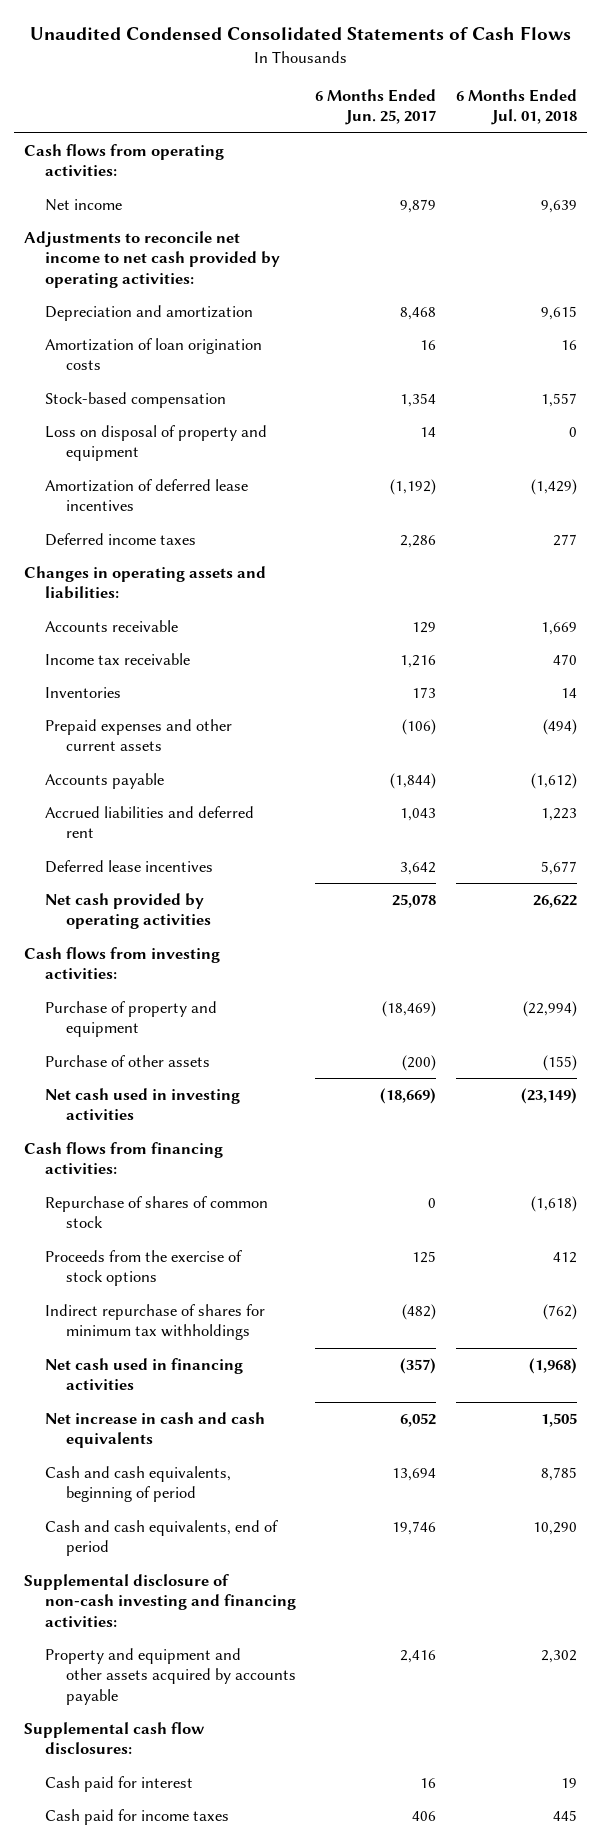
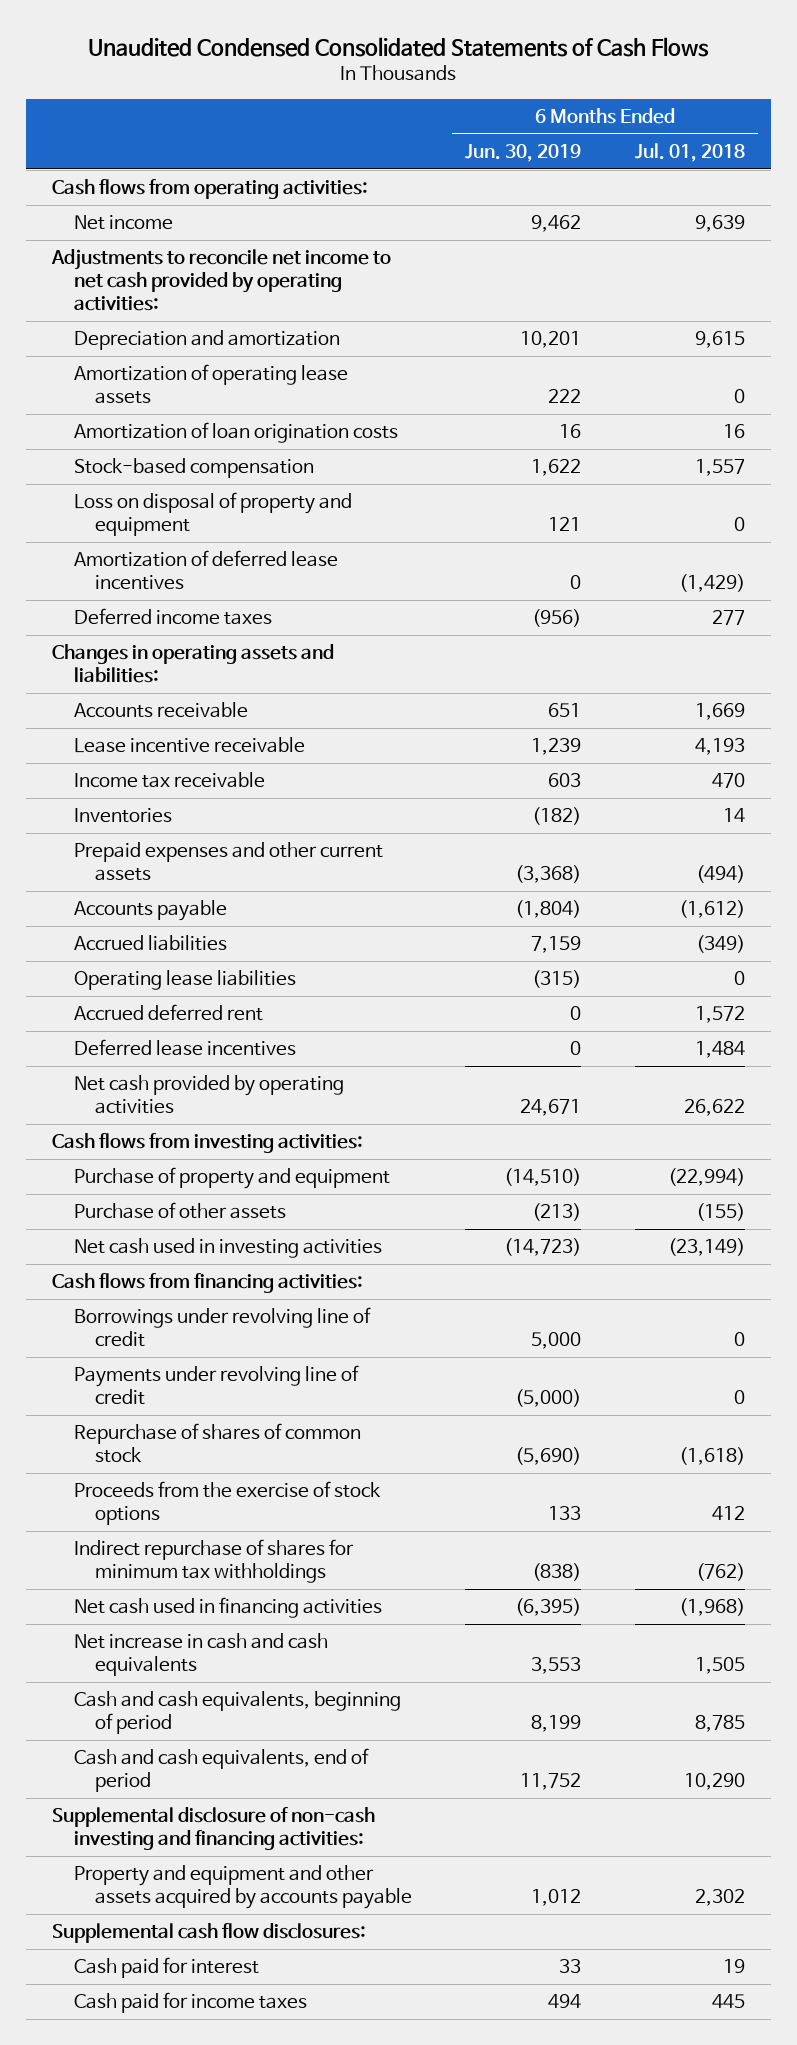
- | 6 Months Ended Jun. 25, 2017 | 6 Months Ended Jul. 01, 2018
+ | 6 Months Ended Jun. 30, 2019 | 6 Months Ended Jul. 01, 2018
+ Amortization of operating lease assets | 222 | 0
+ Lease incentive receivable | 1,239 | 4,193
- Accrued liabilities and deferred rent | 1,043 | 1,223
- Deferred lease incentives | 3,642 | 5,677
+ Accrued liabilities | 7,159 | (349)
+ Operating lease liabilities | (315) | 0
+ Accrued deferred rent | 0 | 1,572
+ Deferred lease incentives | 0 | 1,484
+ Borrowings under revolving line of credit | 5,000 | 0
+ Payments under revolving line of credit | (5,000) | 0

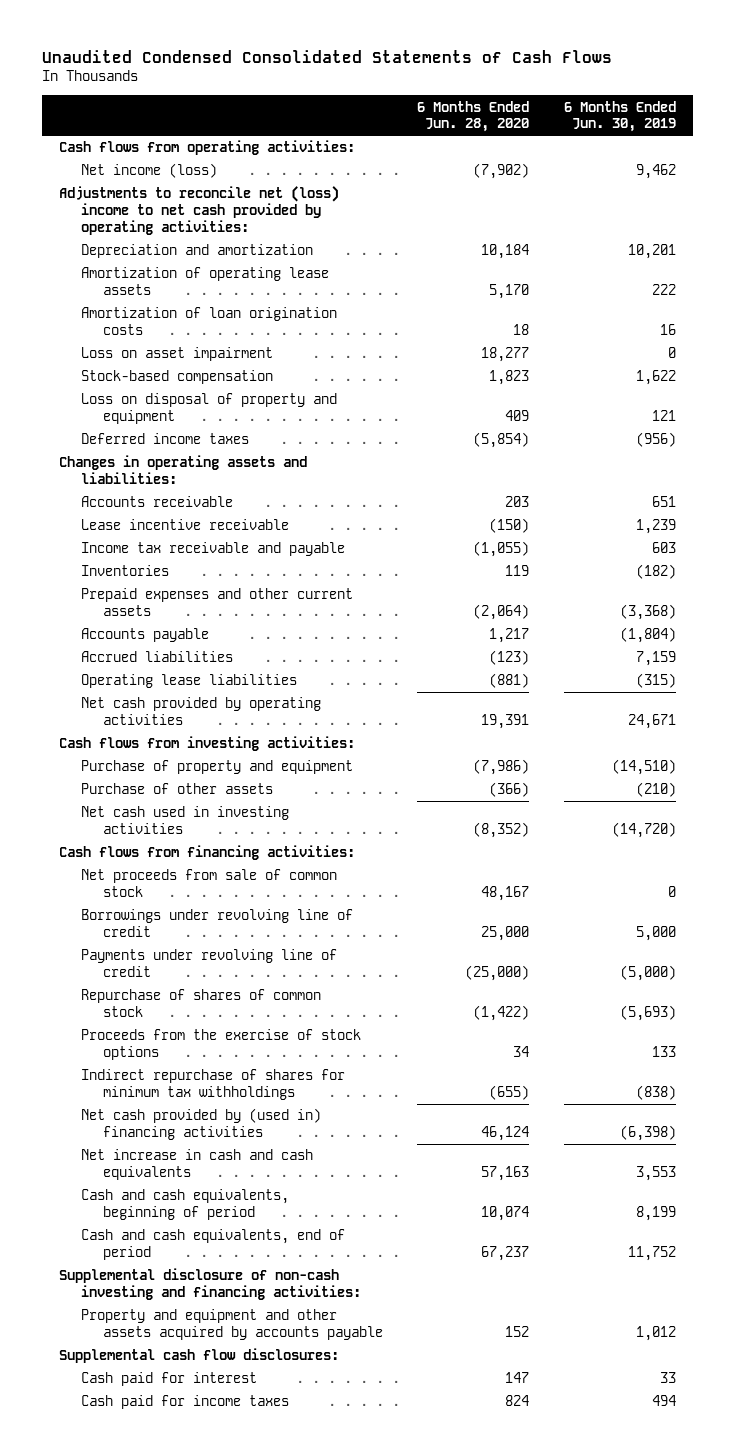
- | 6 Months Ended Jun. 30, 2019 | 6 Months Ended Jul. 01, 2018
+ | 6 Months Ended Jun. 28, 2020 | 6 Months Ended Jun. 30, 2019
- Net income | 9,462 | 9,639
- Adjustments to reconcile net income to net cash provided by operating activities:
+ Net income (loss) | (7,902) | 9,462
+ Adjustments to reconcile net (loss) income to net cash provided by operating activities:
+ Loss on asset impairment | 18,277 | 0
- Amortization of deferred lease incentives | 0 | (1,429)
- Income tax receivable | 603 | 470
+ Income tax receivable and payable | (1,055) | 603
- Accrued deferred rent | 0 | 1,572
- Deferred lease incentives | 0 | 1,484
- Purchase of other assets | (213) | (155)
- Net cash used in investing activities | (14,723) | (23,149)
+ Purchase of other assets | (366) | (210)
+ Net cash used in investing activities | (8,352) | (14,720)
+ Net proceeds from sale of common stock | 48,167 | 0
- Repurchase of shares of common stock | (5,690) | (1,618)
+ Repurchase of shares of common stock | (1,422) | (5,693)
- Net cash used in financing activities | (6,395) | (1,968)
+ Net cash provided by (used in) financing activities | 46,124 | (6,398)

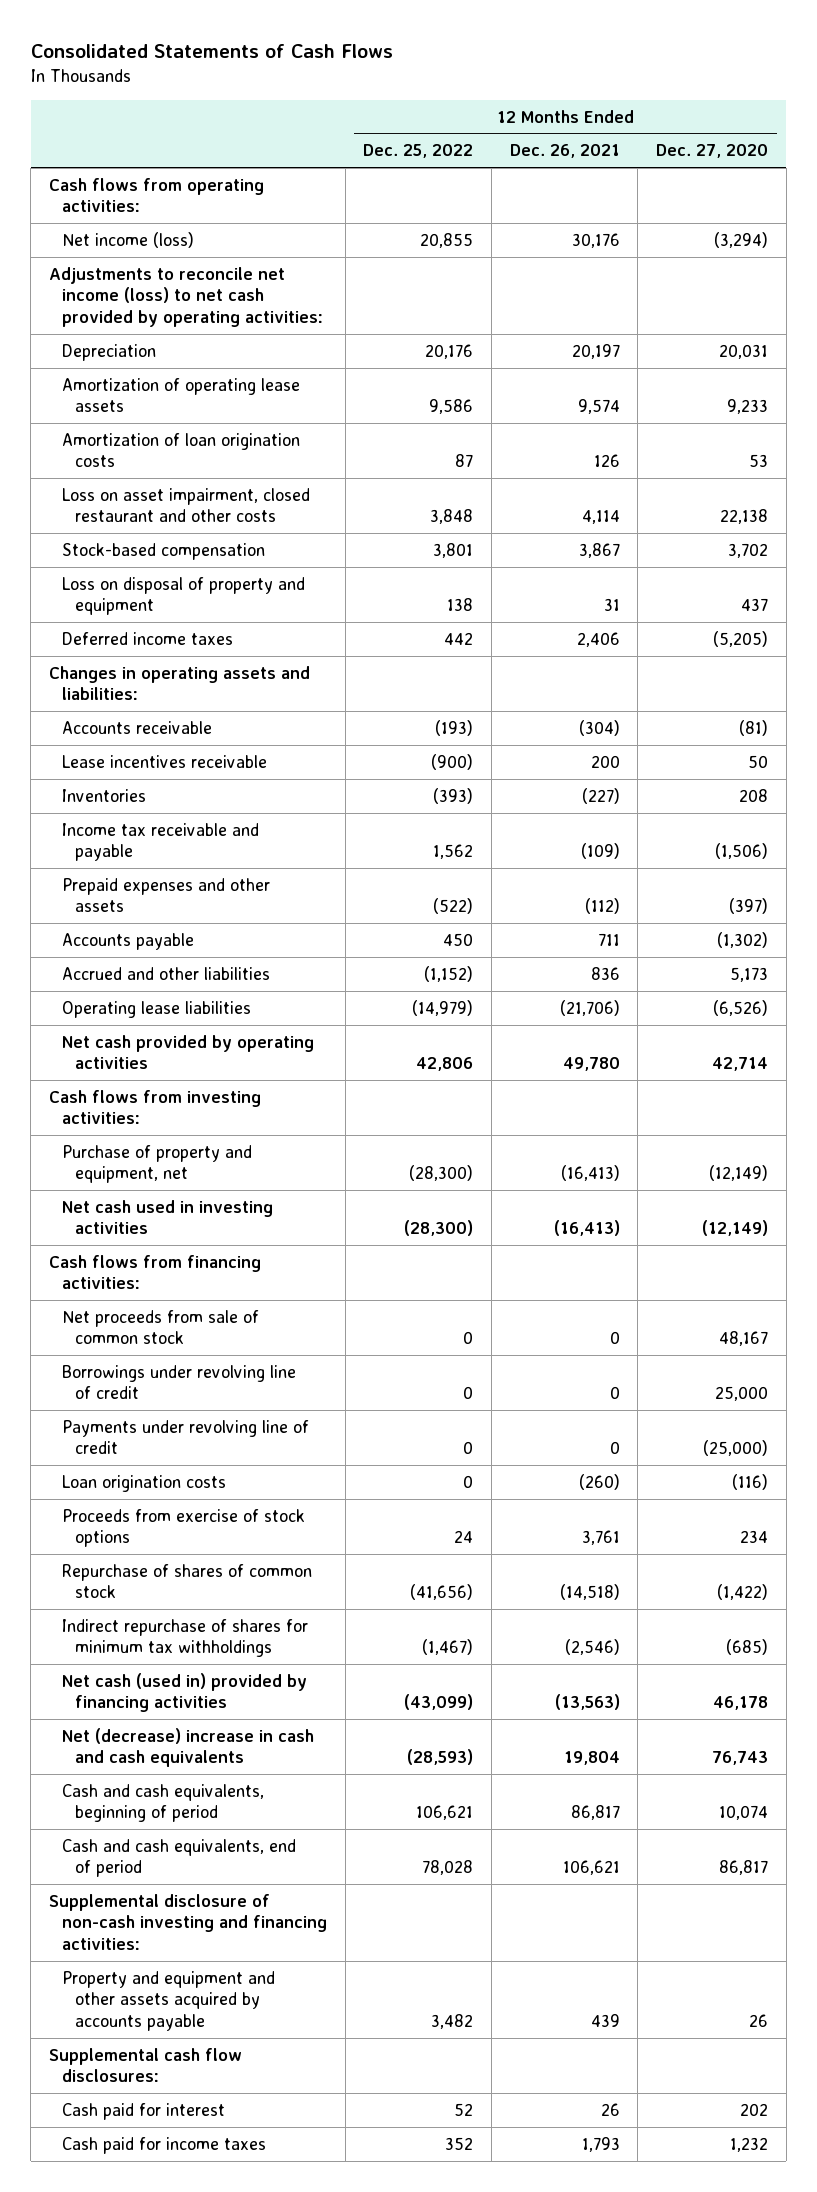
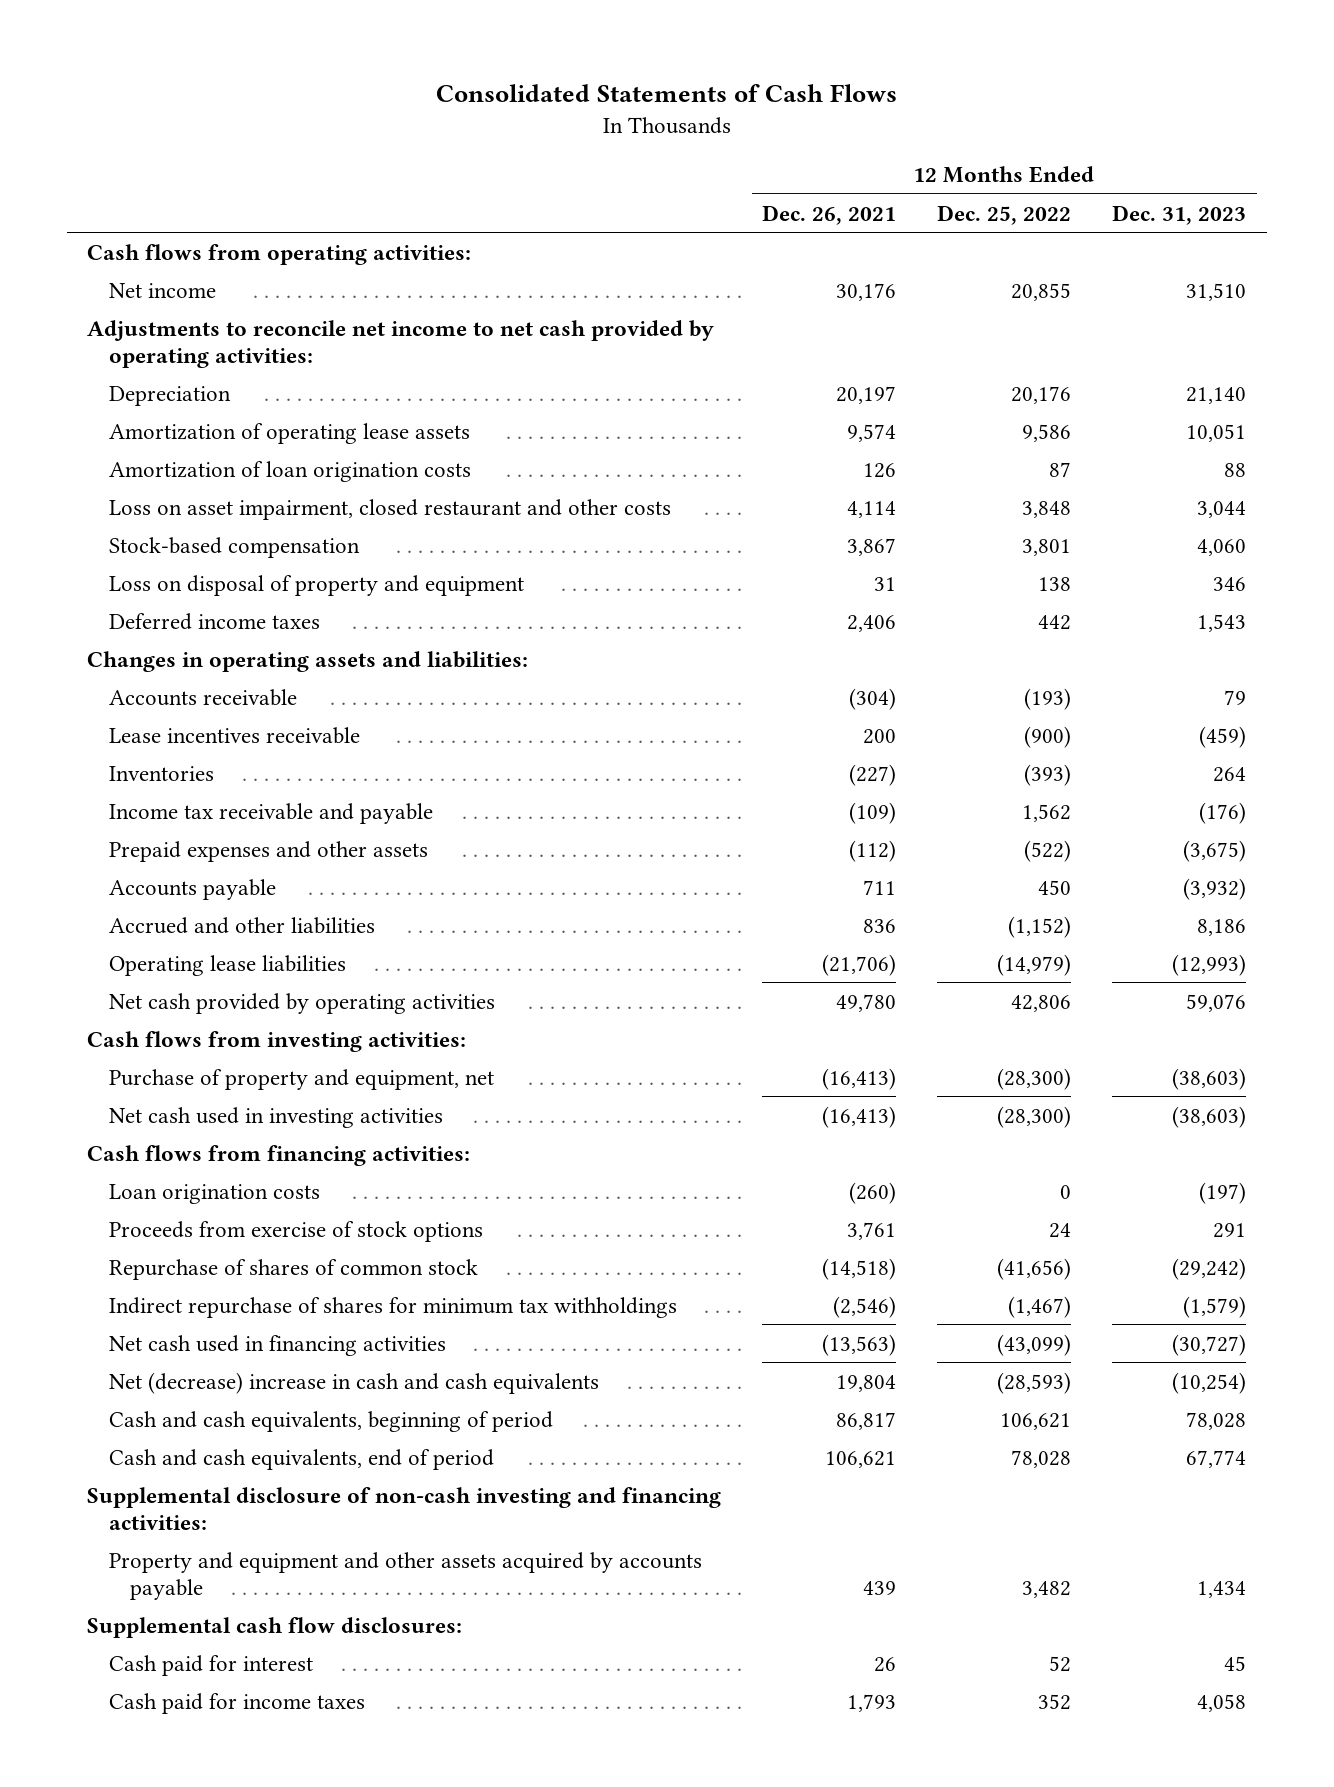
- | 12 Months Ended Dec. 25, 2022 | 12 Months Ended Dec. 26, 2021 | 12 Months Ended Dec. 27, 2020
+ | 12 Months Ended Dec. 26, 2021 | 12 Months Ended Dec. 25, 2022 | 12 Months Ended Dec. 31, 2023
- Net income (loss) | 20,855 | 30,176 | (3,294)
- Adjustments to reconcile net income (loss) to net cash provided by operating activities:
+ Net income | 30,176 | 20,855 | 31,510
+ Adjustments to reconcile net income to net cash provided by operating activities:
- Net proceeds from sale of common stock | 0 | 0 | 48,167
- Borrowings under revolving line of credit | 0 | 0 | 25,000
- Payments under revolving line of credit | 0 | 0 | (25,000)
- Net cash (used in) provided by financing activities | (43,099) | (13,563) | 46,178
+ Net cash used in financing activities | (13,563) | (43,099) | (30,727)

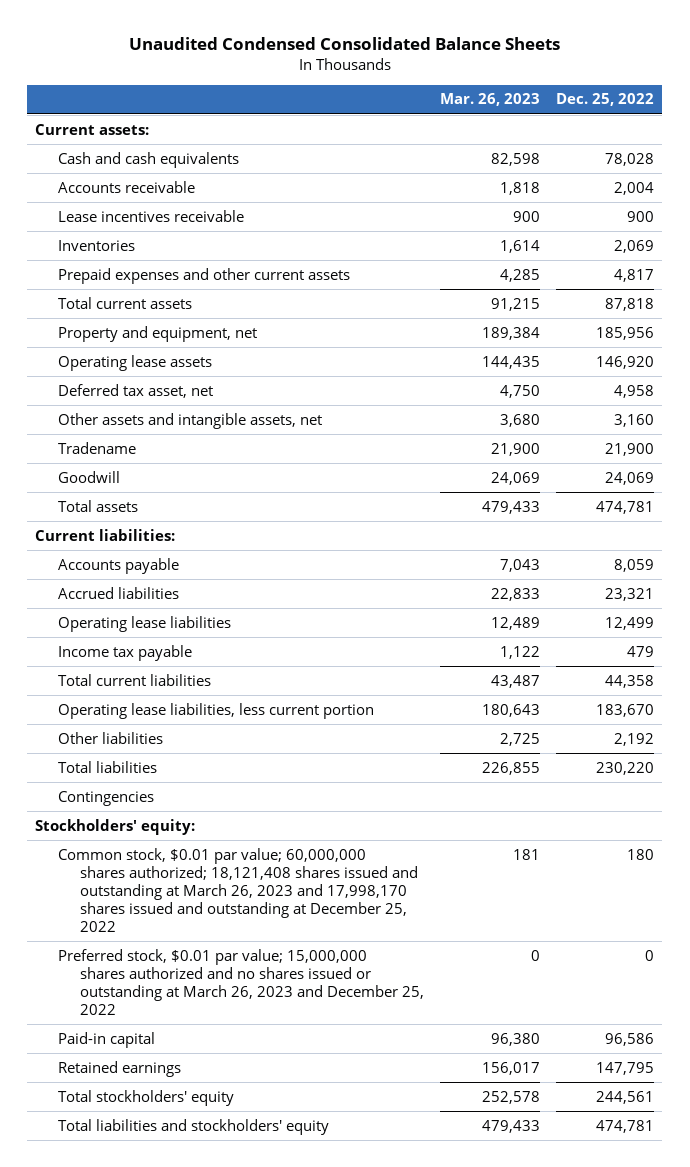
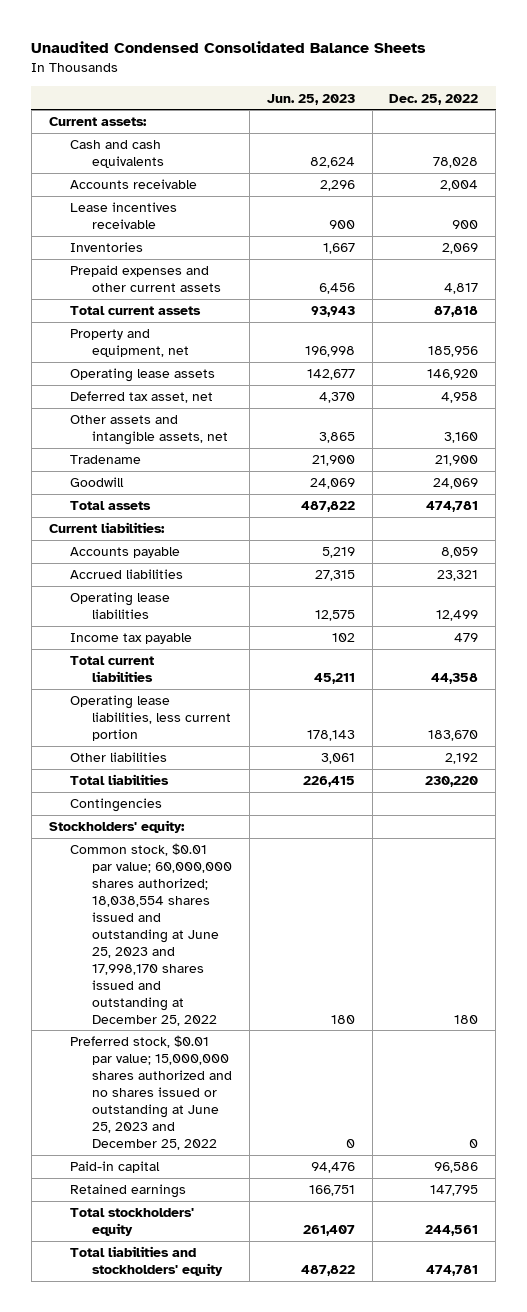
- | Mar. 26, 2023 | Dec. 25, 2022
+ | Jun. 25, 2023 | Dec. 25, 2022
- Common stock, $0.01 par value; 60,000,000 shares authorized; 18,121,408 shares issued and outstanding at March 26, 2023 and 17,998,170 shares issued and outstanding at December 25, 2022 | 181 | 180
- Preferred stock, $0.01 par value; 15,000,000 shares authorized and no shares issued or outstanding at March 26, 2023 and December 25, 2022 | 0 | 0
+ Common stock, $0.01 par value; 60,000,000 shares authorized; 18,038,554 shares issued and outstanding at June 25, 2023 and 17,998,170 shares issued and outstanding at December 25, 2022 | 180 | 180
+ Preferred stock, $0.01 par value; 15,000,000 shares authorized and no shares issued or outstanding at June 25, 2023 and December 25, 2022 | 0 | 0

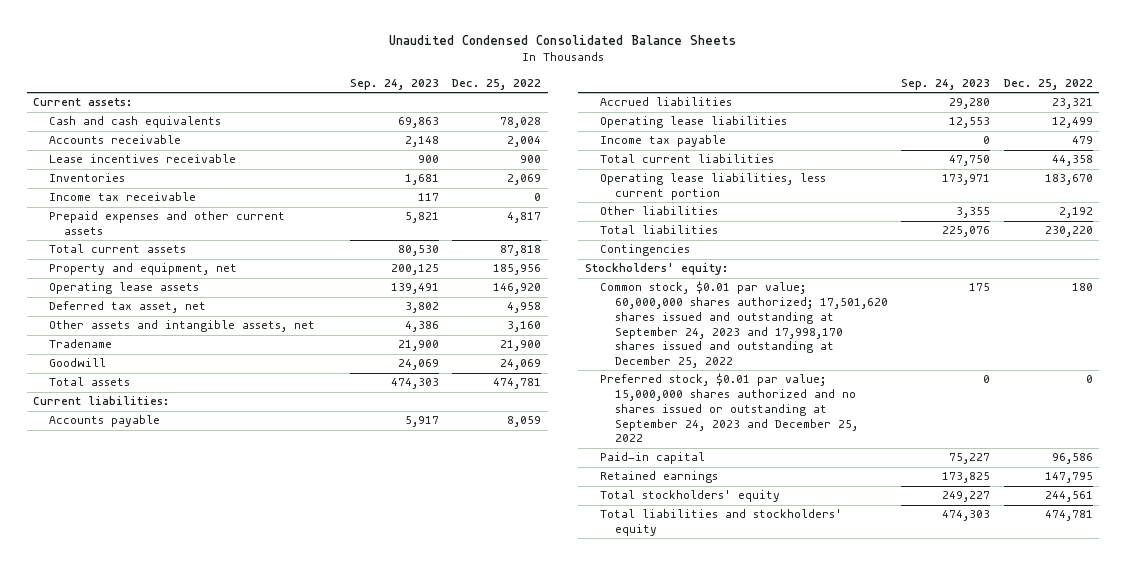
- | Jun. 25, 2023 | Dec. 25, 2022
+ | Sep. 24, 2023 | Dec. 25, 2022
+ Income tax receivable | 117 | 0
- Common stock, $0.01 par value; 60,000,000 shares authorized; 18,038,554 shares issued and outstanding at June 25, 2023 and 17,998,170 shares issued and outstanding at December 25, 2022 | 180 | 180
- Preferred stock, $0.01 par value; 15,000,000 shares authorized and no shares issued or outstanding at June 25, 2023 and December 25, 2022 | 0 | 0
+ Common stock, $0.01 par value; 60,000,000 shares authorized; 17,501,620 shares issued and outstanding at September 24, 2023 and 17,998,170 shares issued and outstanding at December 25, 2022 | 175 | 180
+ Preferred stock, $0.01 par value; 15,000,000 shares authorized and no shares issued or outstanding at September 24, 2023 and December 25, 2022 | 0 | 0

